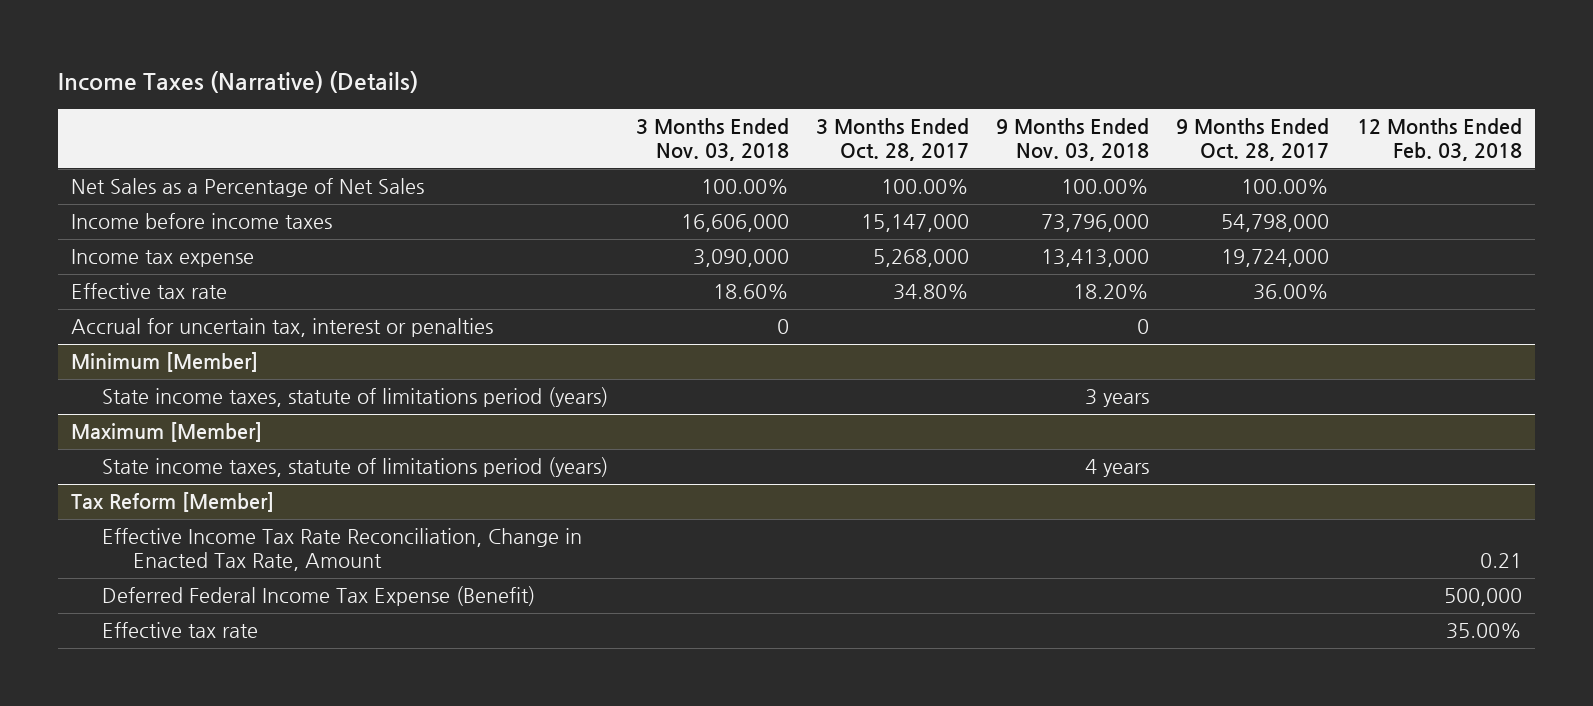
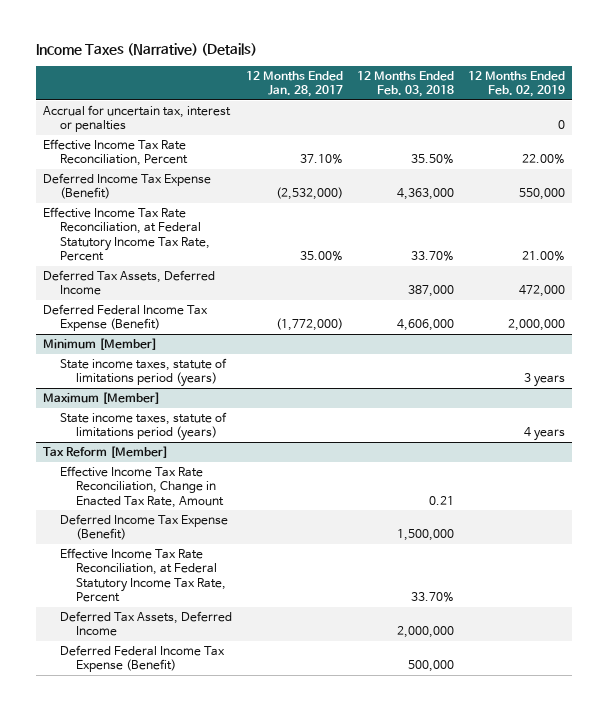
- | 3 Months Ended Nov. 03, 2018 | 3 Months Ended Oct. 28, 2017 | 9 Months Ended Nov. 03, 2018 | 9 Months Ended Oct. 28, 2017 | 12 Months Ended Feb. 03, 2018
+ | 12 Months Ended Jan. 28, 2017 | 12 Months Ended Feb. 03, 2018 | 12 Months Ended Feb. 02, 2019
- Net Sales as a Percentage of Net Sales | 100.00% | 100.00% | 100.00% | 100.00% |
- Income before income taxes | 16,606,000 | 15,147,000 | 73,796,000 | 54,798,000 |
- Income tax expense | 3,090,000 | 5,268,000 | 13,413,000 | 19,724,000 |
- Effective tax rate | 18.60% | 34.80% | 18.20% | 36.00% |
+ Effective Income Tax Rate Reconciliation, Percent | 37.10% | 35.50% | 22.00%
+ Deferred Income Tax Expense (Benefit) | (2,532,000) | 4,363,000 | 550,000
+ Effective Income Tax Rate Reconciliation, at Federal Statutory Income Tax Rate, Percent | 35.00% | 33.70% | 21.00%
+ Deferred Tax Assets, Deferred Income | | 387,000 | 472,000
+ Deferred Federal Income Tax Expense (Benefit) | (1,772,000) | 4,606,000 | 2,000,000
@ Tax Reform [Member]
+ Deferred Income Tax Expense (Benefit) | | 1,500,000 |
+ Effective Income Tax Rate Reconciliation, at Federal Statutory Income Tax Rate, Percent | | 33.70% |
+ Deferred Tax Assets, Deferred Income | | 2,000,000 |
- Effective tax rate | | | | | 35.00%

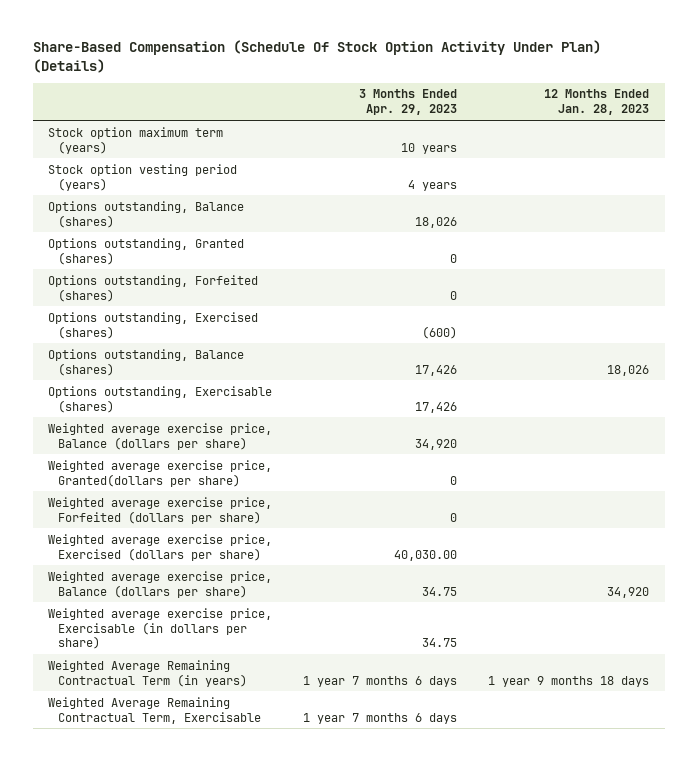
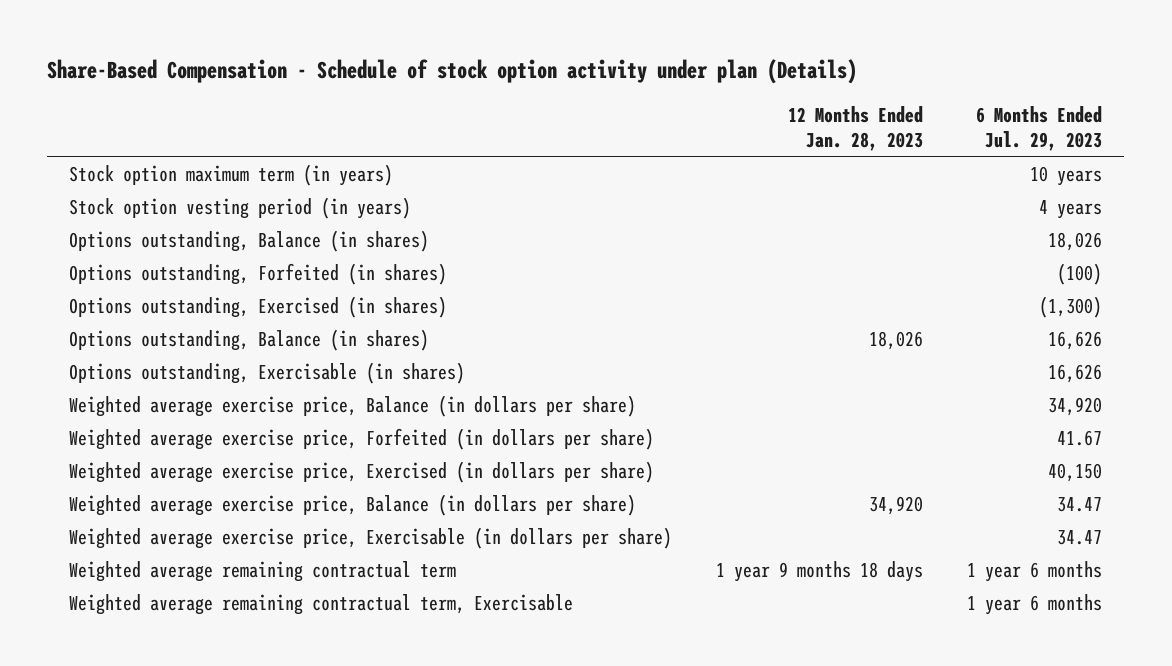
- Share-Based Compensation (Schedule Of Stock Option Activity Under Plan) (Details)
+ Share-Based Compensation - Schedule of stock option activity under plan (Details)
- | 3 Months Ended Apr. 29, 2023 | 12 Months Ended Jan. 28, 2023
+ | 12 Months Ended Jan. 28, 2023 | 6 Months Ended Jul. 29, 2023
- Stock option maximum term (years) | 10 years |
- Stock option vesting period (years) | 4 years |
- Options outstanding, Balance (shares) | 18,026 |
- Options outstanding, Granted (shares) | 0 |
- Options outstanding, Forfeited (shares) | 0 |
- Options outstanding, Exercised (shares) | (600) |
- Options outstanding, Balance (shares) | 17,426 | 18,026
- Options outstanding, Exercisable (shares) | 17,426 |
- Weighted average exercise price, Balance (dollars per share) | 34,920 |
- Weighted average exercise price, Granted(dollars per share) | 0 |
- Weighted average exercise price, Forfeited (dollars per share) | 0 |
- Weighted average exercise price, Exercised (dollars per share) | 40,030.00 |
- Weighted average exercise price, Balance (dollars per share) | 34.75 | 34,920
+ Stock option maximum term (in years) | | 10 years
+ Stock option vesting period (in years) | | 4 years
+ Options outstanding, Balance (in shares) | | 18,026
+ Options outstanding, Forfeited (in shares) | | (100)
+ Options outstanding, Exercised (in shares) | | (1,300)
+ Options outstanding, Balance (in shares) | 18,026 | 16,626
+ Options outstanding, Exercisable (in shares) | | 16,626
+ Weighted average exercise price, Balance (in dollars per share) | | 34,920
+ Weighted average exercise price, Forfeited (in dollars per share) | | 41.67
+ Weighted average exercise price, Exercised (in dollars per share) | | 40,150
+ Weighted average exercise price, Balance (in dollars per share) | 34,920 | 34.47
- Weighted Average Remaining Contractual Term (in years) | 1 year 7 months 6 days | 1 year 9 months 18 days
- Weighted Average Remaining Contractual Term, Exercisable | 1 year 7 months 6 days |
+ Weighted average remaining contractual term | 1 year 9 months 18 days | 1 year 6 months
+ Weighted average remaining contractual term, Exercisable | | 1 year 6 months

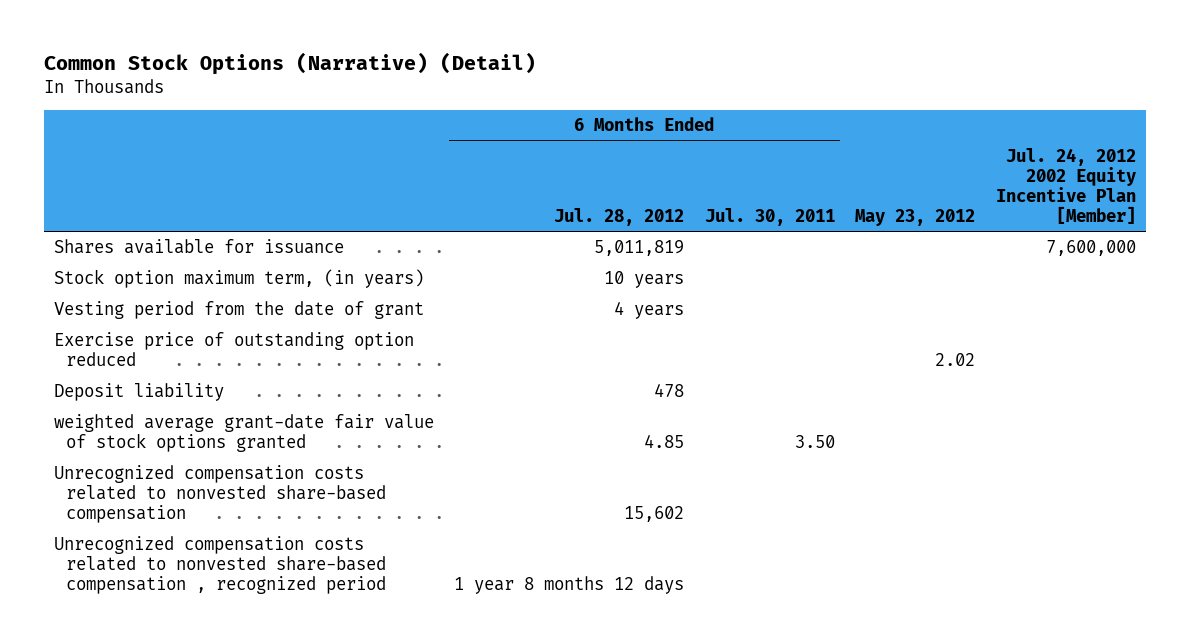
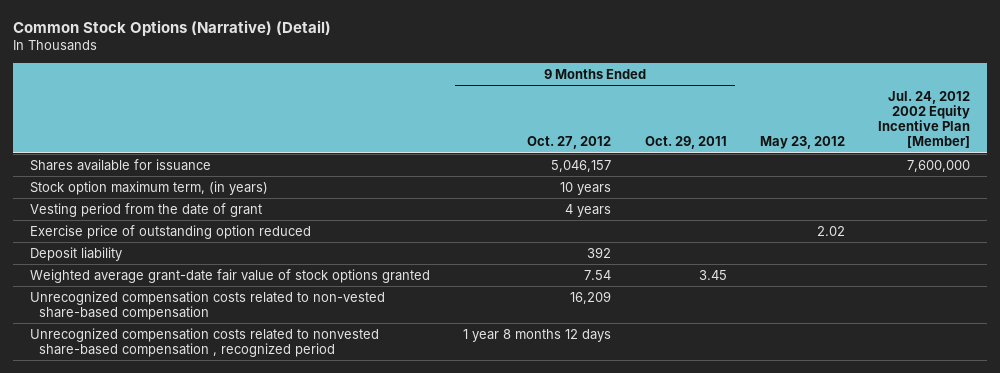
- | 6 Months Ended Jul. 28, 2012 | 6 Months Ended Jul. 30, 2011 | May 23, 2012 | Jul. 24, 2012 2002 Equity Incentive Plan [Member]
+ | 9 Months Ended Oct. 27, 2012 | 9 Months Ended Oct. 29, 2011 | May 23, 2012 | Jul. 24, 2012 2002 Equity Incentive Plan [Member]
- weighted average grant-date fair value of stock options granted | 4.85 | 3.50 | |
- Unrecognized compensation costs related to nonvested share-based compensation | 15,602 | | |
+ Weighted average grant-date fair value of stock options granted | 7.54 | 3.45 | |
+ Unrecognized compensation costs related to non-vested share-based compensation | 16,209 | | |

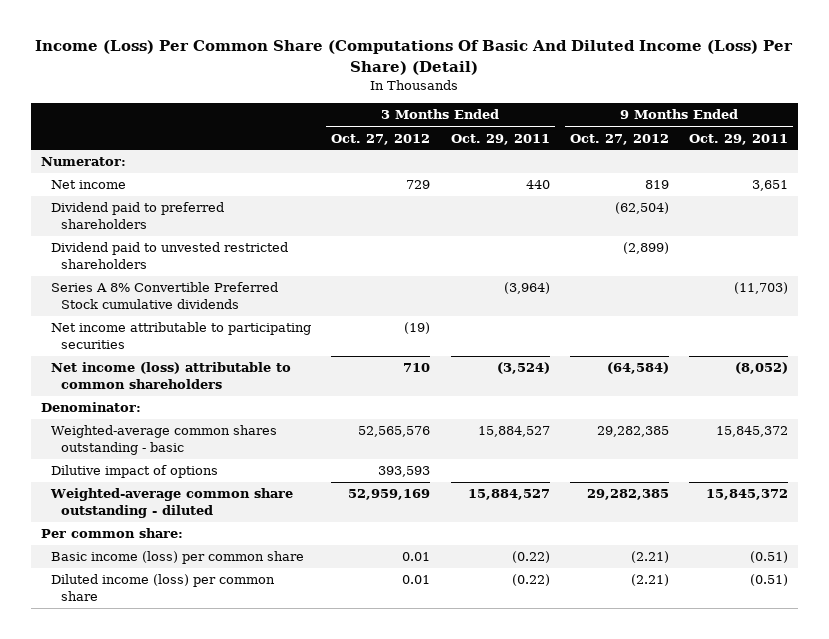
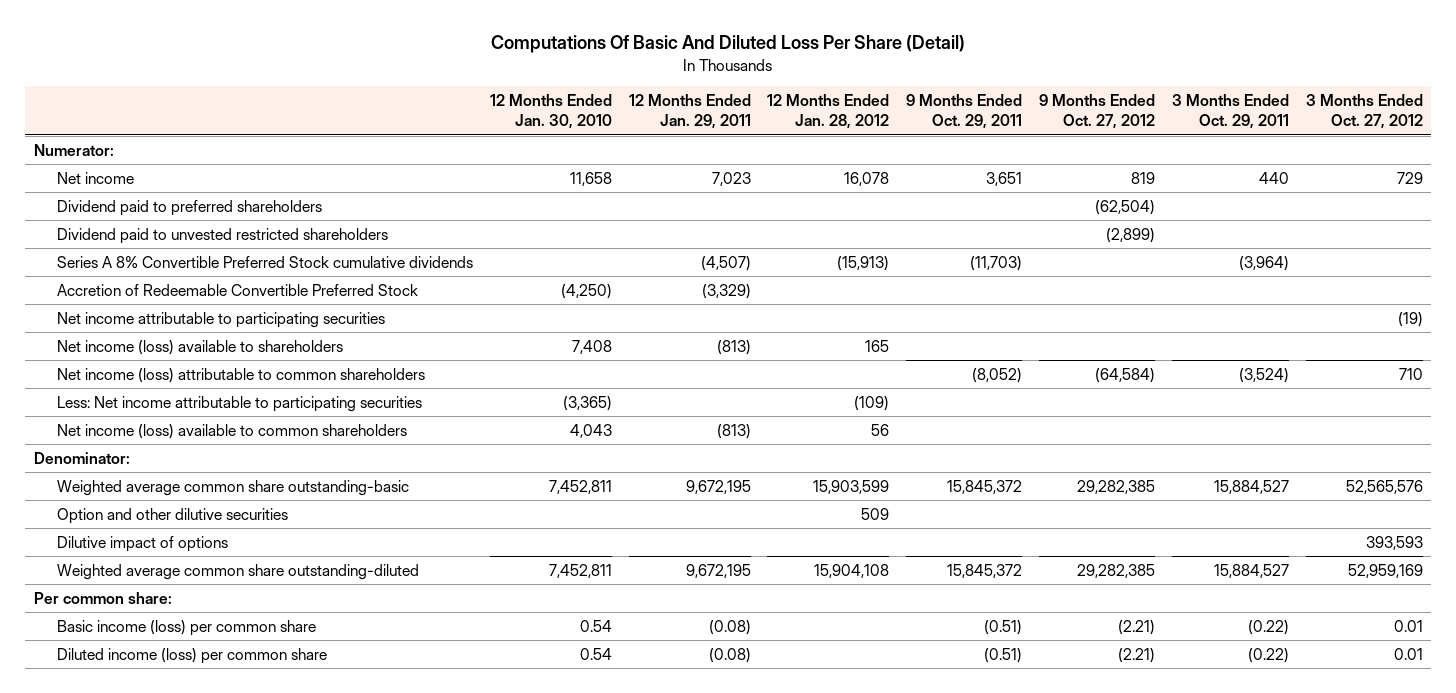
- Income (Loss) Per Common Share (Computations Of Basic And Diluted Income (Loss) Per Share) (Detail)
+ Computations Of Basic And Diluted Loss Per Share (Detail)
- | 3 Months Ended Oct. 27, 2012 | 3 Months Ended Oct. 29, 2011 | 9 Months Ended Oct. 27, 2012 | 9 Months Ended Oct. 29, 2011
+ | 12 Months Ended Jan. 30, 2010 | 12 Months Ended Jan. 29, 2011 | 12 Months Ended Jan. 28, 2012 | 9 Months Ended Oct. 29, 2011 | 9 Months Ended Oct. 27, 2012 | 3 Months Ended Oct. 29, 2011 | 3 Months Ended Oct. 27, 2012
+ Accretion of Redeemable Convertible Preferred Stock | (4,250) | (3,329) | | | | |
+ Net income (loss) available to shareholders | 7,408 | (813) | 165 | | | |
+ Less: Net income attributable to participating securities | (3,365) | | (109) | | | |
+ Net income (loss) available to common shareholders | 4,043 | (813) | 56 | | | |
- Weighted-average common shares outstanding - basic | 52,565,576 | 15,884,527 | 29,282,385 | 15,845,372
+ Weighted average common share outstanding-basic | 7,452,811 | 9,672,195 | 15,903,599 | 15,845,372 | 29,282,385 | 15,884,527 | 52,565,576
+ Option and other dilutive securities | | | 509 | | | |
- Weighted-average common share outstanding - diluted | 52,959,169 | 15,884,527 | 29,282,385 | 15,845,372
+ Weighted average common share outstanding-diluted | 7,452,811 | 9,672,195 | 15,904,108 | 15,845,372 | 29,282,385 | 15,884,527 | 52,959,169

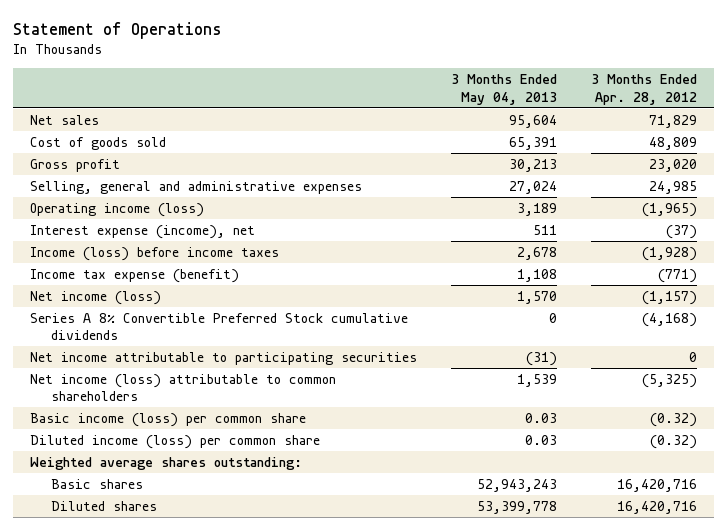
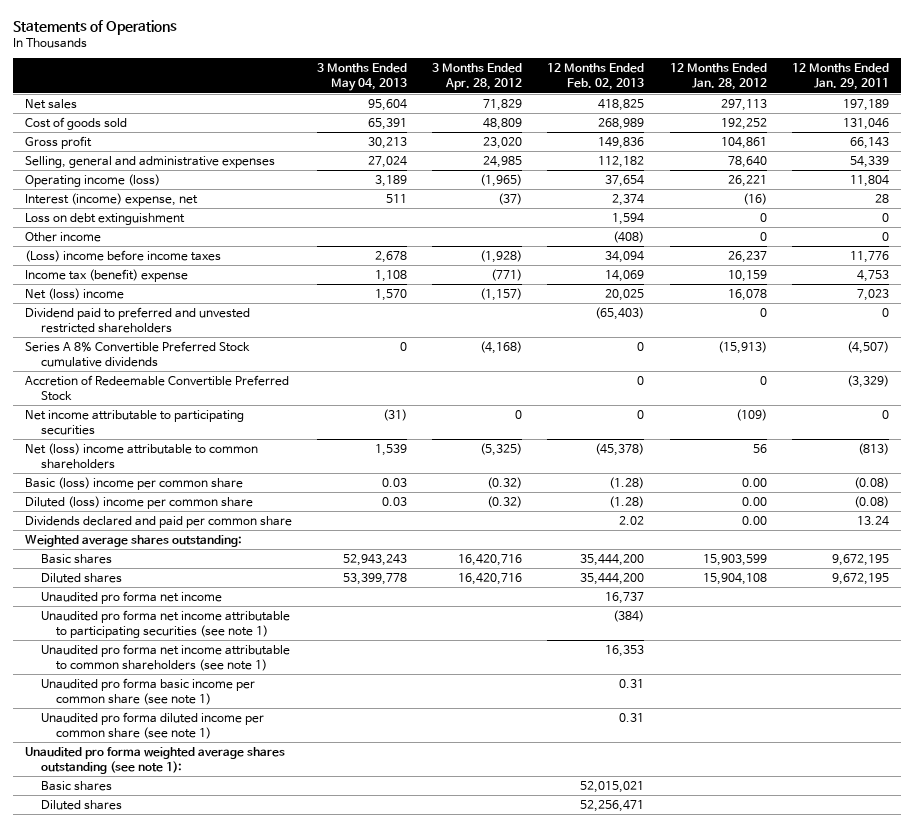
- Statement of Operations
+ Statements of Operations
- | 3 Months Ended May 04, 2013 | 3 Months Ended Apr. 28, 2012
+ | 3 Months Ended May 04, 2013 | 3 Months Ended Apr. 28, 2012 | 12 Months Ended Feb. 02, 2013 | 12 Months Ended Jan. 28, 2012 | 12 Months Ended Jan. 29, 2011
- Interest expense (income), net | 511 | (37)
- Income (loss) before income taxes | 2,678 | (1,928)
- Income tax expense (benefit) | 1,108 | (771)
- Net income (loss) | 1,570 | (1,157)
+ Interest (income) expense, net | 511 | (37) | 2,374 | (16) | 28
+ Loss on debt extinguishment | | | 1,594 | 0 | 0
+ Other income | | | (408) | 0 | 0
+ (Loss) income before income taxes | 2,678 | (1,928) | 34,094 | 26,237 | 11,776
+ Income tax (benefit) expense | 1,108 | (771) | 14,069 | 10,159 | 4,753
+ Net (loss) income | 1,570 | (1,157) | 20,025 | 16,078 | 7,023
+ Dividend paid to preferred and unvested restricted shareholders | | | (65,403) | 0 | 0
+ Accretion of Redeemable Convertible Preferred Stock | | | 0 | 0 | (3,329)
- Net income (loss) attributable to common shareholders | 1,539 | (5,325)
- Basic income (loss) per common share | 0.03 | (0.32)
- Diluted income (loss) per common share | 0.03 | (0.32)
+ Net (loss) income attributable to common shareholders | 1,539 | (5,325) | (45,378) | 56 | (813)
+ Basic (loss) income per common share | 0.03 | (0.32) | (1.28) | 0.00 | (0.08)
+ Diluted (loss) income per common share | 0.03 | (0.32) | (1.28) | 0.00 | (0.08)
+ Dividends declared and paid per common share | | | 2.02 | 0.00 | 13.24
+ Unaudited pro forma net income | | | 16,737 | |
+ Unaudited pro forma net income attributable to participating securities (see note 1) | | | (384) | |
+ Unaudited pro forma net income attributable to common shareholders (see note 1) | | | 16,353 | |
+ Unaudited pro forma basic income per common share (see note 1) | | | 0.31 | |
+ Unaudited pro forma diluted income per common share (see note 1) | | | 0.31 | |
+ Unaudited pro forma weighted average shares outstanding (see note 1):
+ Basic shares | | | 52,015,021 | |
+ Diluted shares | | | 52,256,471 | |

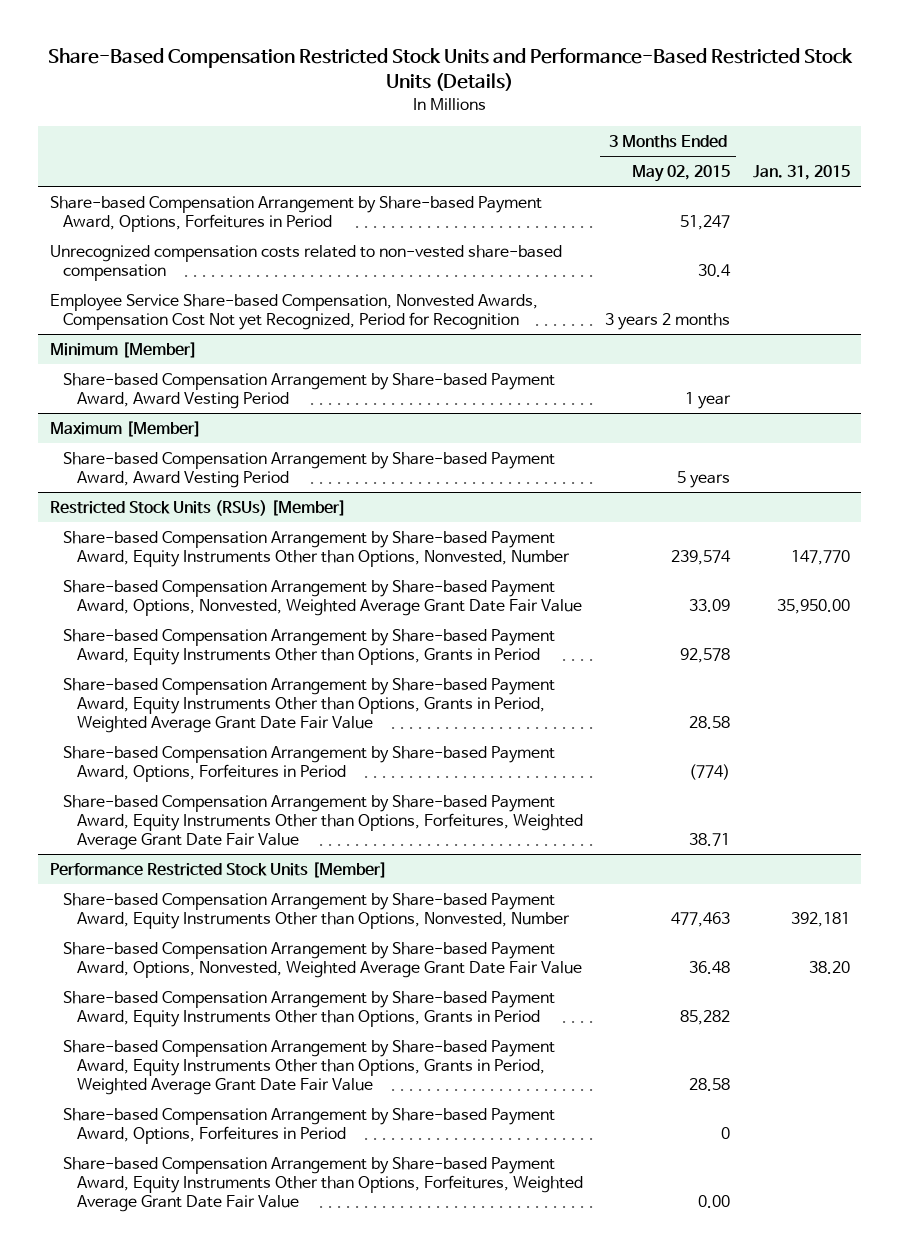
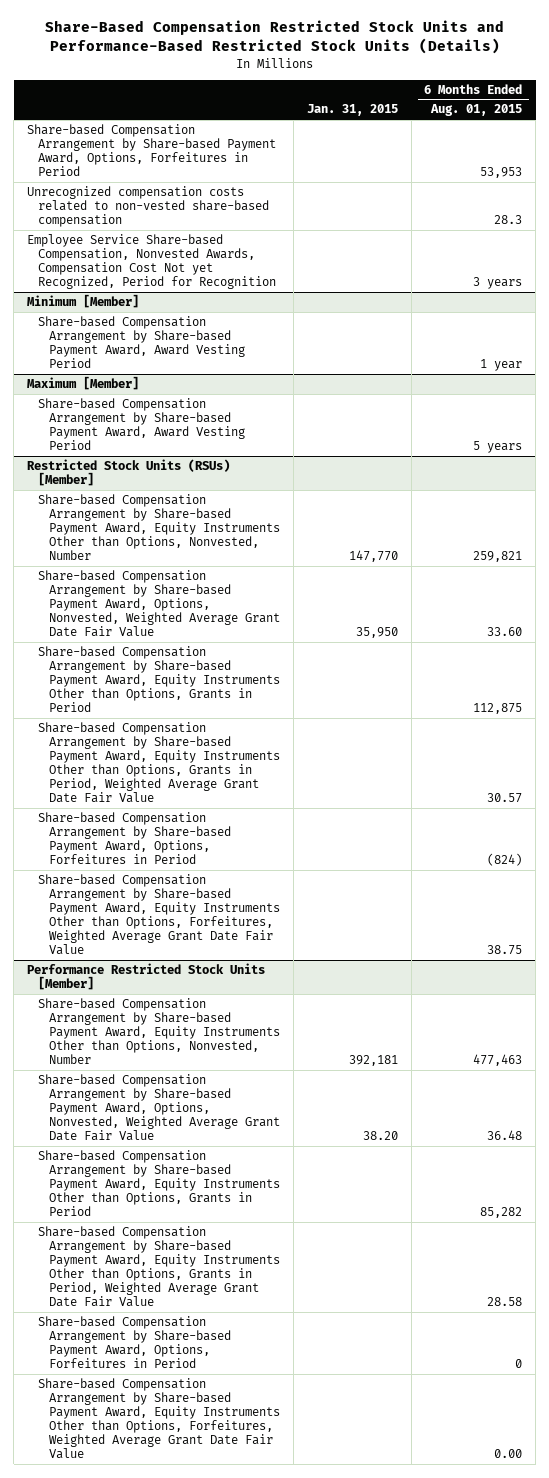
- | 3 Months Ended May 02, 2015 | Jan. 31, 2015
+ | Jan. 31, 2015 | 6 Months Ended Aug. 01, 2015
@ Restricted Stock Units (RSUs) [Member]
- Share-based Compensation Arrangement by Share-based Payment Award, Options, Nonvested, Weighted Average Grant Date Fair Value | 33.09 | 35,950.00
+ Share-based Compensation Arrangement by Share-based Payment Award, Options, Nonvested, Weighted Average Grant Date Fair Value | 35,950 | 33.60

